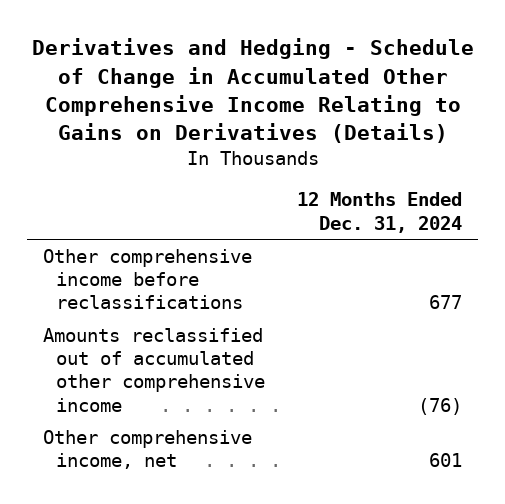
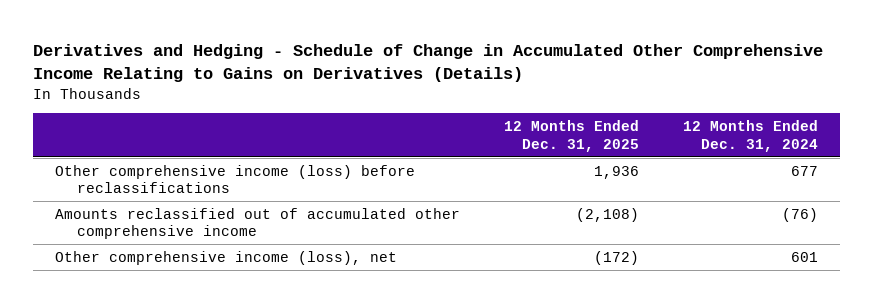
- | 12 Months Ended Dec. 31, 2024
+ | 12 Months Ended Dec. 31, 2025 | 12 Months Ended Dec. 31, 2024
- Other comprehensive income before reclassifications | 677
+ Other comprehensive income (loss) before reclassifications | 1,936 | 677
- Other comprehensive income, net | 601
+ Other comprehensive income (loss), net | (172) | 601

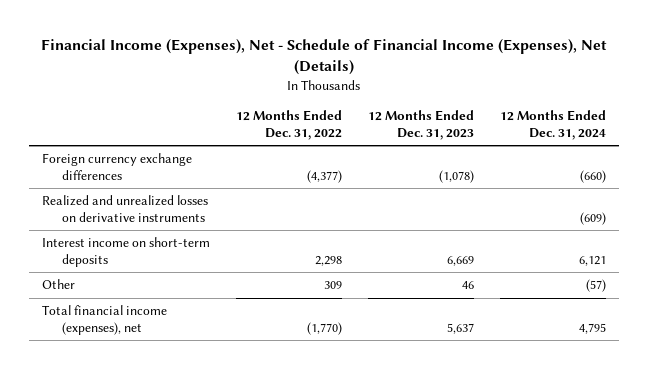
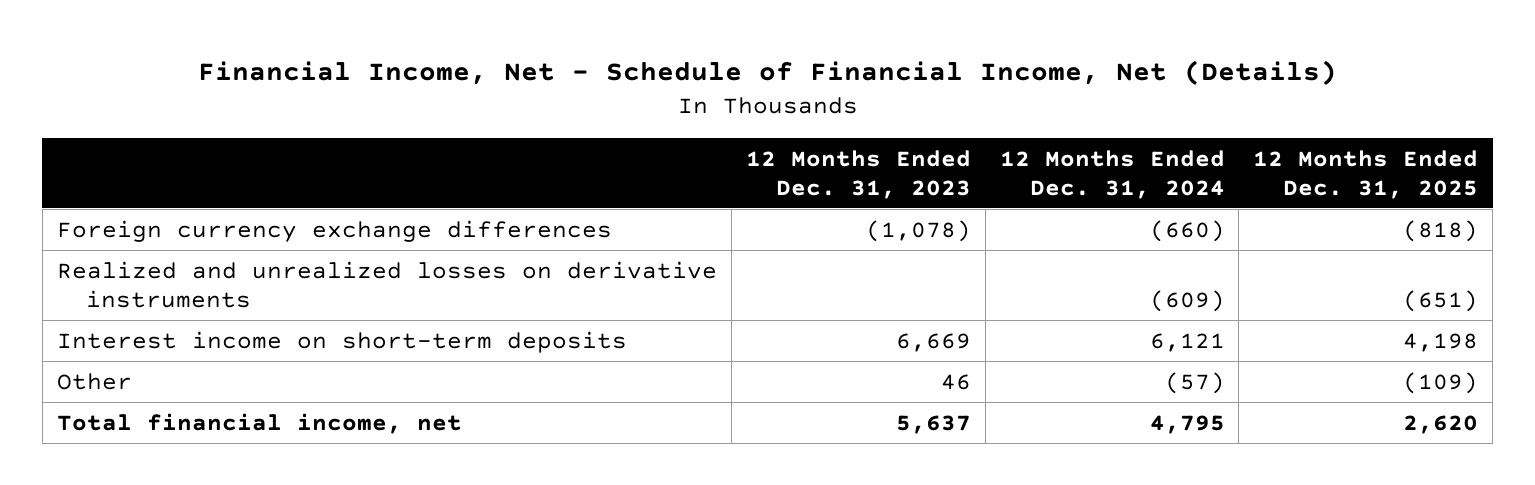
- Financial Income (Expenses), Net - Schedule of Financial Income (Expenses), Net (Details)
+ Financial Income, Net - Schedule of Financial Income, Net (Details)
- | 12 Months Ended Dec. 31, 2022 | 12 Months Ended Dec. 31, 2023 | 12 Months Ended Dec. 31, 2024
+ | 12 Months Ended Dec. 31, 2023 | 12 Months Ended Dec. 31, 2024 | 12 Months Ended Dec. 31, 2025
- Total financial income (expenses), net | (1,770) | 5,637 | 4,795
+ Total financial income, net | 5,637 | 4,795 | 2,620

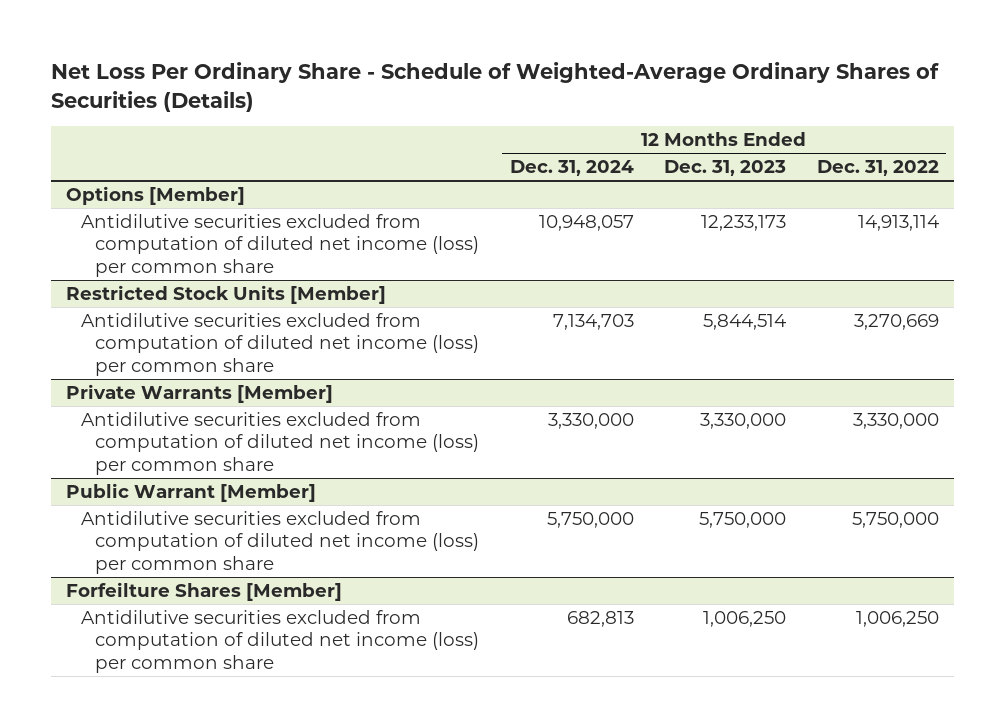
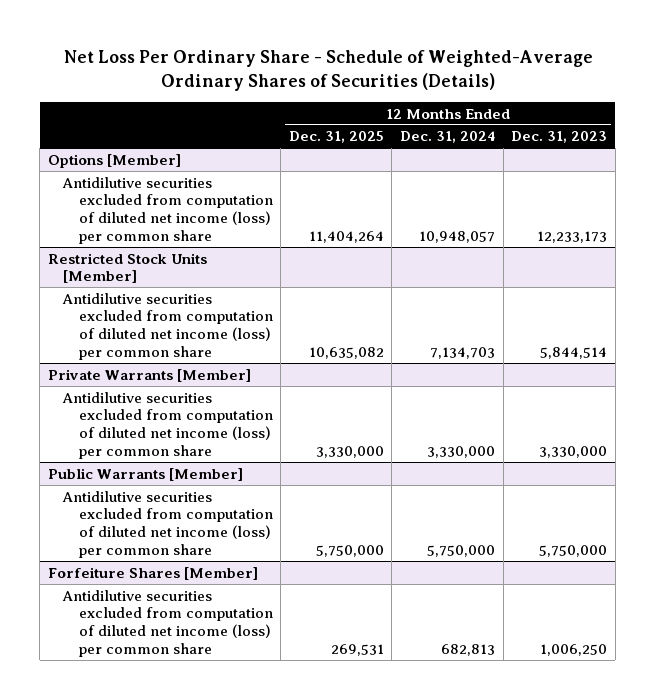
- | 12 Months Ended Dec. 31, 2024 | 12 Months Ended Dec. 31, 2023 | 12 Months Ended Dec. 31, 2022
+ | 12 Months Ended Dec. 31, 2025 | 12 Months Ended Dec. 31, 2024 | 12 Months Ended Dec. 31, 2023
- Public Warrant [Member]
+ Public Warrants [Member]
- Forfeilture Shares [Member]
+ Forfeiture Shares [Member]

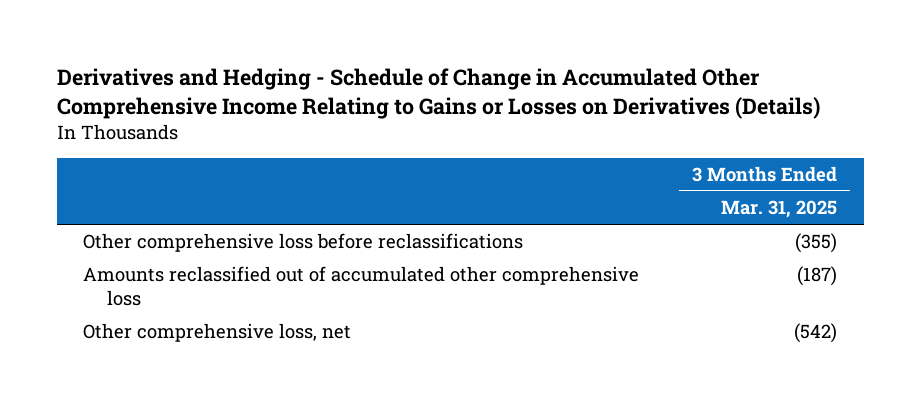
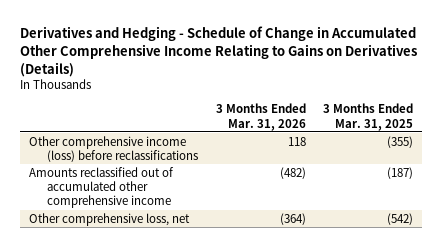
- Derivatives and Hedging - Schedule of Change in Accumulated Other Comprehensive Income Relating to Gains or Losses on Derivatives (Details)
+ Derivatives and Hedging - Schedule of Change in Accumulated Other Comprehensive Income Relating to Gains on Derivatives (Details)
- | 3 Months Ended Mar. 31, 2025
+ | 3 Months Ended Mar. 31, 2026 | 3 Months Ended Mar. 31, 2025
- Other comprehensive loss before reclassifications | (355)
- Amounts reclassified out of accumulated other comprehensive loss | (187)
+ Other comprehensive income (loss) before reclassifications | 118 | (355)
+ Amounts reclassified out of accumulated other comprehensive income | (482) | (187)

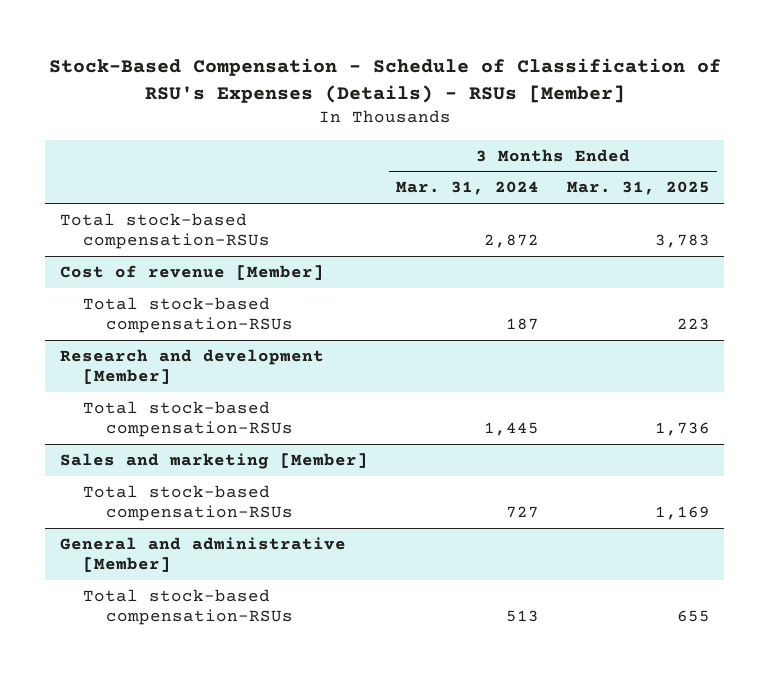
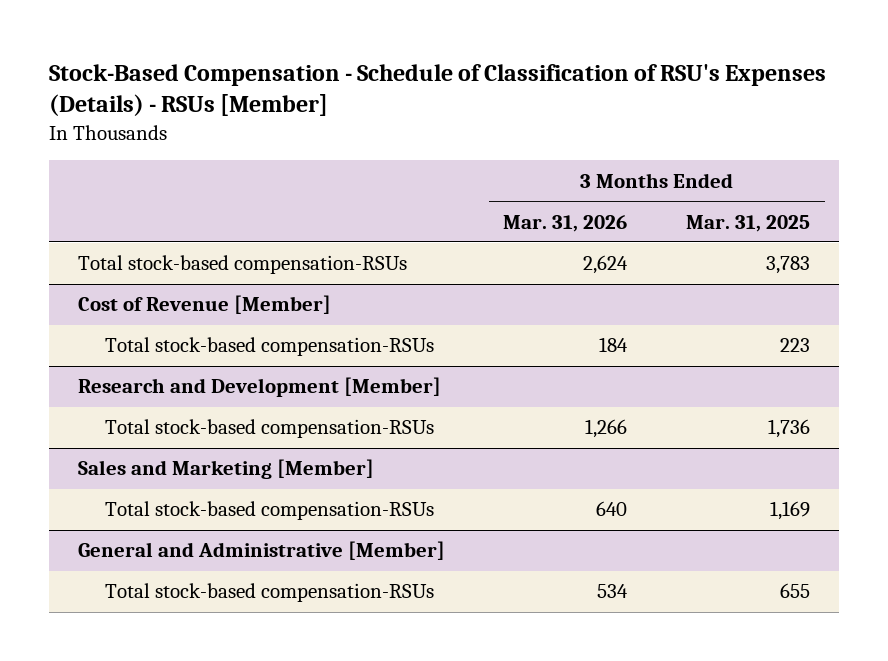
- | 3 Months Ended Mar. 31, 2024 | 3 Months Ended Mar. 31, 2025
+ | 3 Months Ended Mar. 31, 2026 | 3 Months Ended Mar. 31, 2025
- Cost of revenue [Member]
+ Cost of Revenue [Member]
- Research and development [Member]
+ Research and Development [Member]
- Sales and marketing [Member]
+ Sales and Marketing [Member]
- General and administrative [Member]
+ General and Administrative [Member]

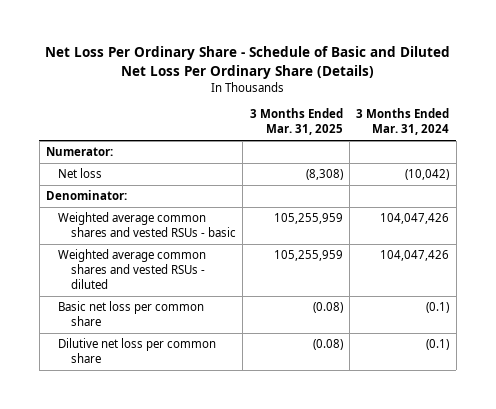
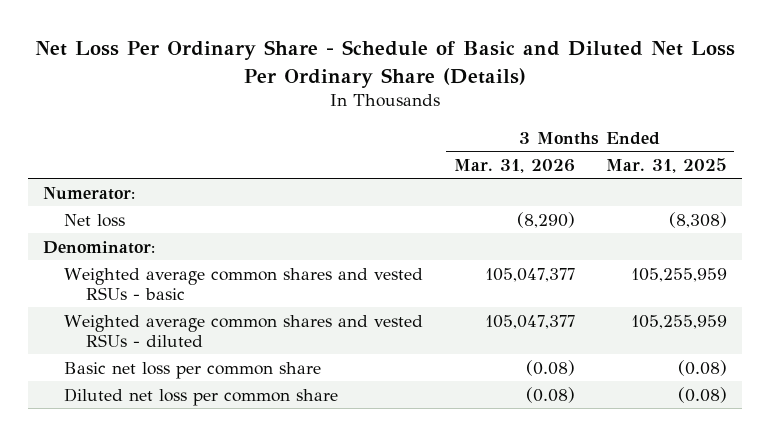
- | 3 Months Ended Mar. 31, 2025 | 3 Months Ended Mar. 31, 2024
+ | 3 Months Ended Mar. 31, 2026 | 3 Months Ended Mar. 31, 2025
- Dilutive net loss per common share | (0.08) | (0.1)
+ Diluted net loss per common share | (0.08) | (0.08)

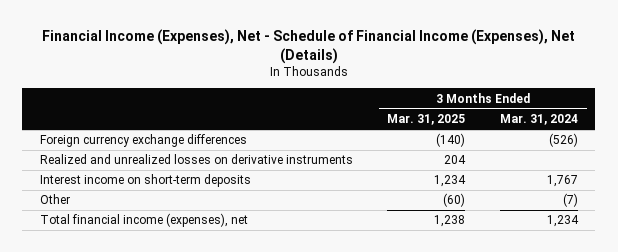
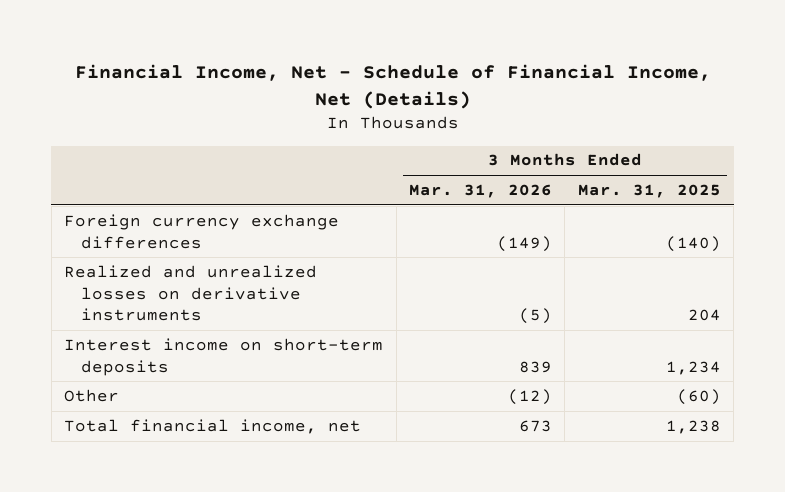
- Financial Income (Expenses), Net - Schedule of Financial Income (Expenses), Net (Details)
+ Financial Income, Net - Schedule of Financial Income, Net (Details)
- | 3 Months Ended Mar. 31, 2025 | 3 Months Ended Mar. 31, 2024
+ | 3 Months Ended Mar. 31, 2026 | 3 Months Ended Mar. 31, 2025
- Total financial income (expenses), net | 1,238 | 1,234
+ Total financial income, net | 673 | 1,238

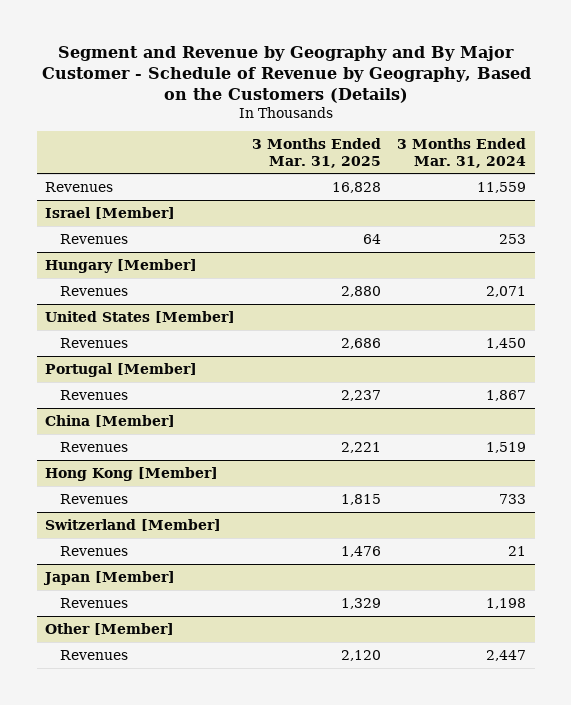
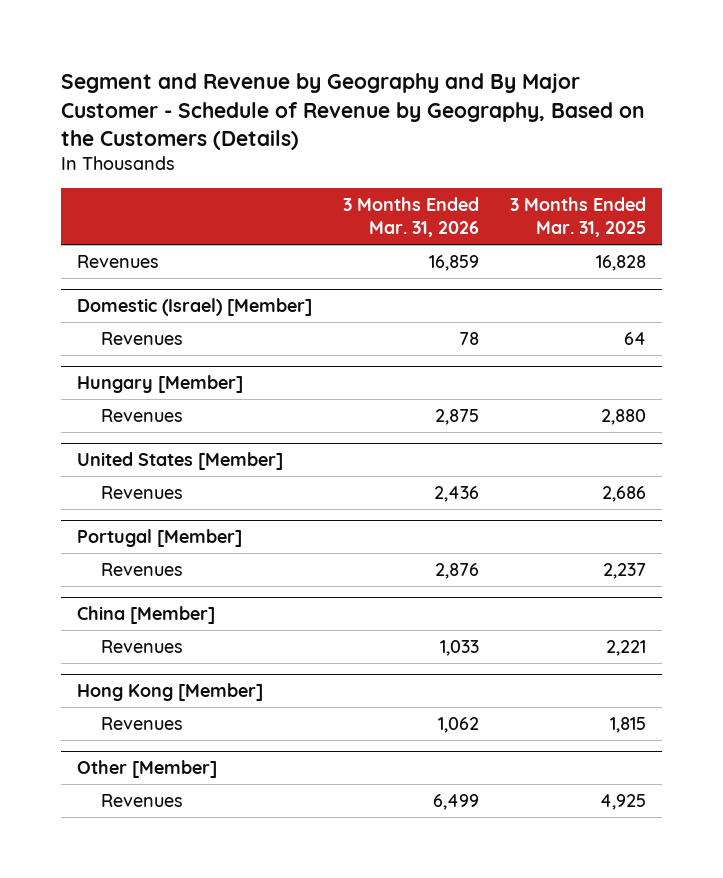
- | 3 Months Ended Mar. 31, 2025 | 3 Months Ended Mar. 31, 2024
+ | 3 Months Ended Mar. 31, 2026 | 3 Months Ended Mar. 31, 2025
- Israel [Member]
+ Domestic (Israel) [Member]
- Switzerland [Member]
- Revenues | 1,476 | 21
- Japan [Member]
- Revenues | 1,329 | 1,198
@ Other [Member]
- Revenues | 2,120 | 2,447
+ Revenues | 6,499 | 4,925

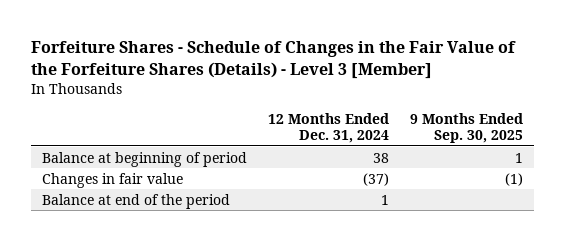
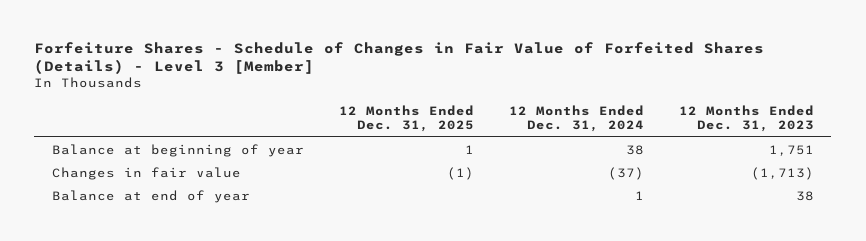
- Forfeiture Shares - Schedule of Changes in the Fair Value of the Forfeiture Shares (Details) - Level 3 [Member]
+ Forfeiture Shares - Schedule of Changes in Fair Value of Forfeited Shares (Details) - Level 3 [Member]
- | 12 Months Ended Dec. 31, 2024 | 9 Months Ended Sep. 30, 2025
+ | 12 Months Ended Dec. 31, 2025 | 12 Months Ended Dec. 31, 2024 | 12 Months Ended Dec. 31, 2023
- Balance at beginning of period | 38 | 1
+ Balance at beginning of year | 1 | 38 | 1,751
- Balance at end of the period | 1 |
+ Balance at end of year | | 1 | 38

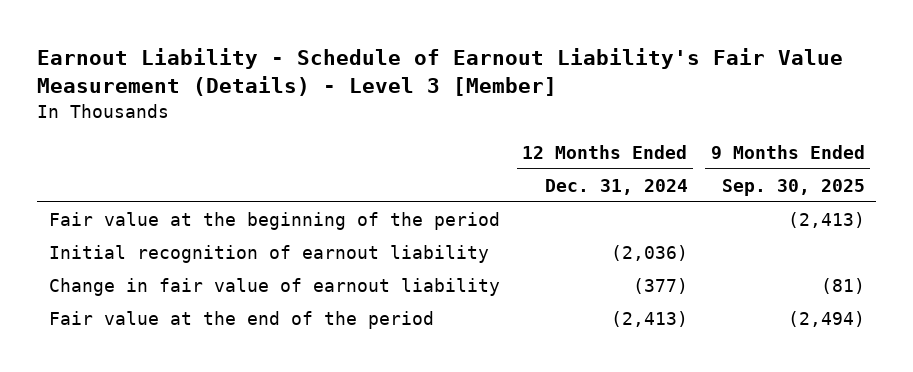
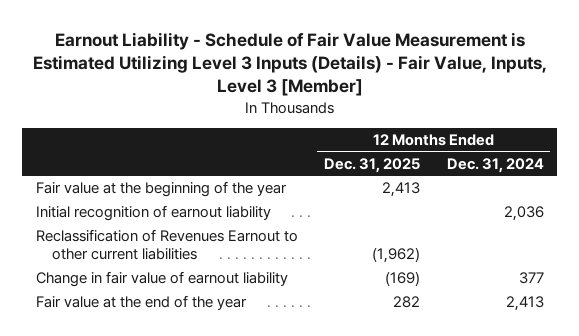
- Earnout Liability - Schedule of Earnout Liability's Fair Value Measurement (Details) - Level 3 [Member]
+ Earnout Liability - Schedule of Fair Value Measurement is Estimated Utilizing Level 3 Inputs (Details) - Fair Value, Inputs, Level 3 [Member]
- | 12 Months Ended Dec. 31, 2024 | 9 Months Ended Sep. 30, 2025
+ | 12 Months Ended Dec. 31, 2025 | 12 Months Ended Dec. 31, 2024
- Fair value at the beginning of the period | | (2,413)
- Initial recognition of earnout liability | (2,036) |
- Change in fair value of earnout liability | (377) | (81)
- Fair value at the end of the period | (2,413) | (2,494)
+ Fair value at the beginning of the year | 2,413 |
+ Initial recognition of earnout liability | | 2,036
+ Reclassification of Revenues Earnout to other current liabilities | (1,962) |
+ Change in fair value of earnout liability | (169) | 377
+ Fair value at the end of the year | 282 | 2,413

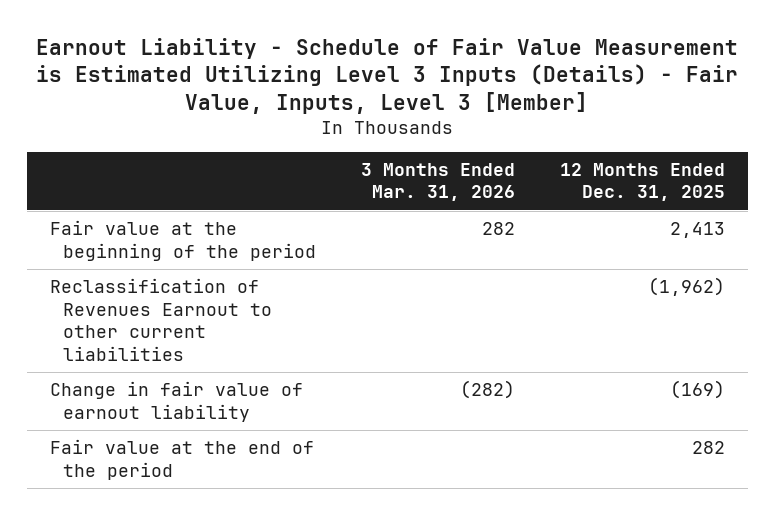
- | 12 Months Ended Dec. 31, 2025 | 12 Months Ended Dec. 31, 2024
+ | 3 Months Ended Mar. 31, 2026 | 12 Months Ended Dec. 31, 2025
- Fair value at the beginning of the year | 2,413 |
- Initial recognition of earnout liability | | 2,036
+ Fair value at the beginning of the period | 282 | 2,413
- Fair value at the end of the year | 282 | 2,413
+ Fair value at the end of the period | | 282

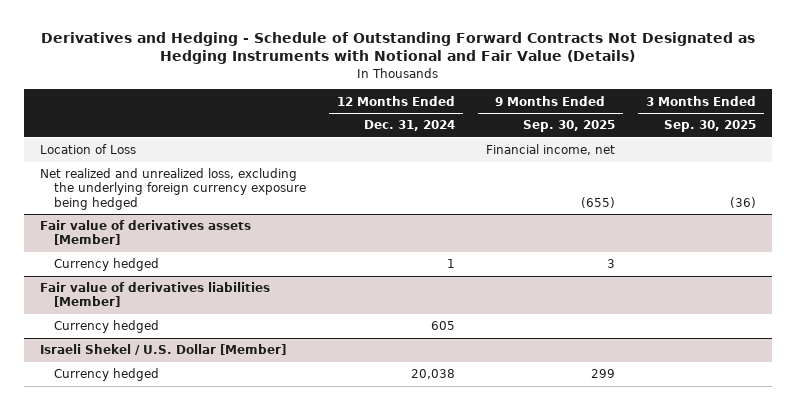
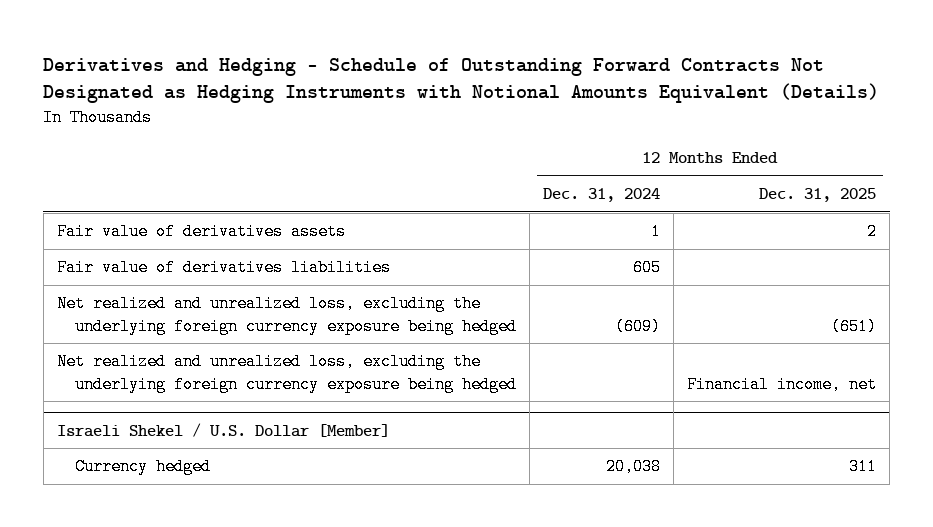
- Derivatives and Hedging - Schedule of Outstanding Forward Contracts Not Designated as Hedging Instruments with Notional and Fair Value (Details)
+ Derivatives and Hedging - Schedule of Outstanding Forward Contracts Not Designated as Hedging Instruments with Notional Amounts Equivalent (Details)
- | 12 Months Ended Dec. 31, 2024 | 9 Months Ended Sep. 30, 2025 | 3 Months Ended Sep. 30, 2025
+ | 12 Months Ended Dec. 31, 2024 | 12 Months Ended Dec. 31, 2025
- Location of Loss | | Financial income, net |
+ Fair value of derivatives assets | 1 | 2
+ Fair value of derivatives liabilities | 605 |
+ Net realized and unrealized loss, excluding the underlying foreign currency exposure being hedged | (609) | (651)
- Fair value of derivatives assets [Member]
- Currency hedged | 1 | 3 |
- Fair value of derivatives liabilities [Member]
- Currency hedged | 605 | |

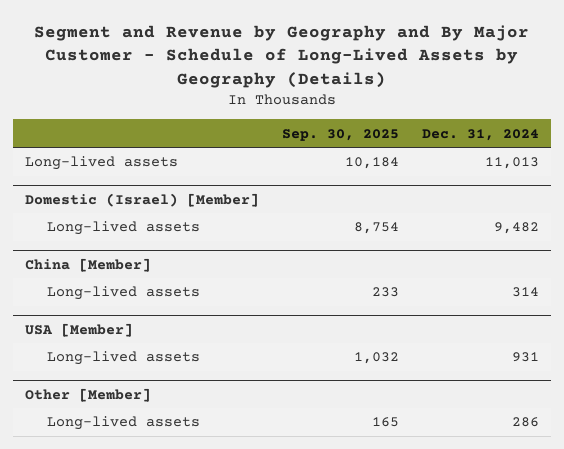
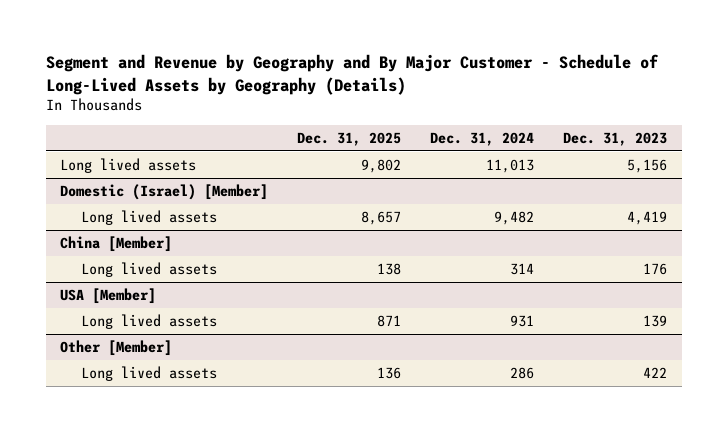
- | Sep. 30, 2025 | Dec. 31, 2024
+ | Dec. 31, 2025 | Dec. 31, 2024 | Dec. 31, 2023
- Long-lived assets | 10,184 | 11,013
+ Long lived assets | 9,802 | 11,013 | 5,156
@ Domestic (Israel) [Member]
- Long-lived assets | 8,754 | 9,482
+ Long lived assets | 8,657 | 9,482 | 4,419
@ China [Member]
- Long-lived assets | 233 | 314
+ Long lived assets | 138 | 314 | 176
@ USA [Member]
- Long-lived assets | 1,032 | 931
+ Long lived assets | 871 | 931 | 139
@ Other [Member]
- Long-lived assets | 165 | 286
+ Long lived assets | 136 | 286 | 422

